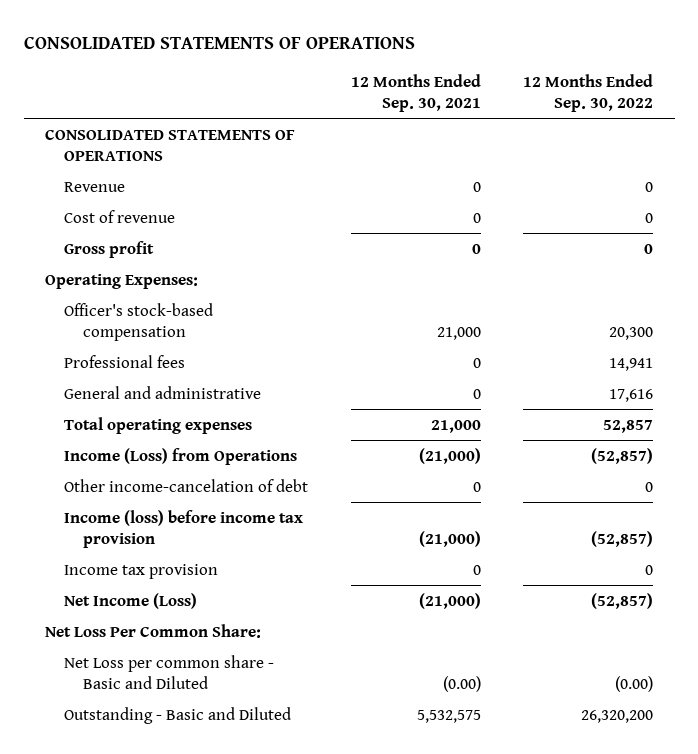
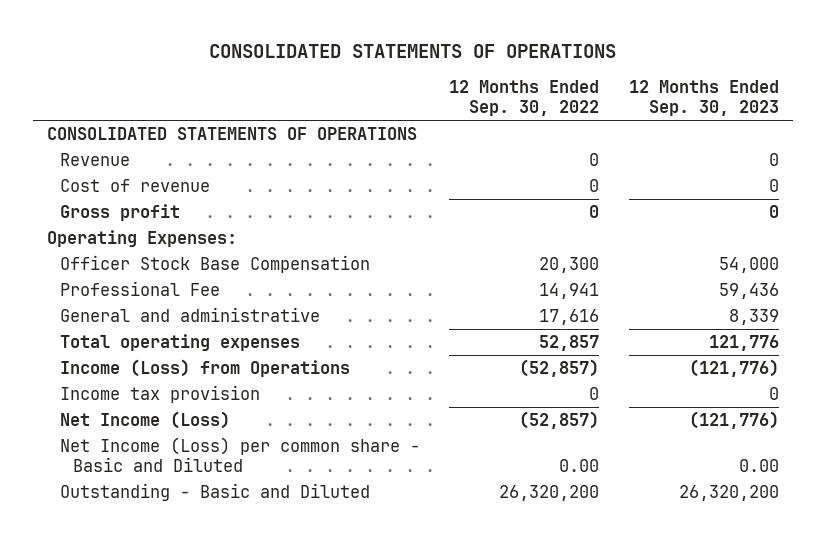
- | 12 Months Ended Sep. 30, 2021 | 12 Months Ended Sep. 30, 2022
+ | 12 Months Ended Sep. 30, 2022 | 12 Months Ended Sep. 30, 2023
- Officer's stock-based compensation | 21,000 | 20,300
- Professional fees | 0 | 14,941
+ Officer Stock Base Compensation | 20,300 | 54,000
+ Professional Fee | 14,941 | 59,436
- Other income-cancelation of debt | 0 | 0
- Income (loss) before income tax provision | (21,000) | (52,857)
- Net Loss Per Common Share:
- Net Loss per common share - Basic and Diluted | (0.00) | (0.00)
+ Net Income (Loss) per common share - Basic and Diluted | 0.00 | 0.00

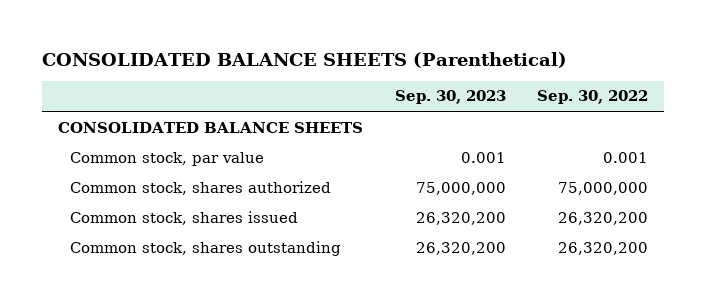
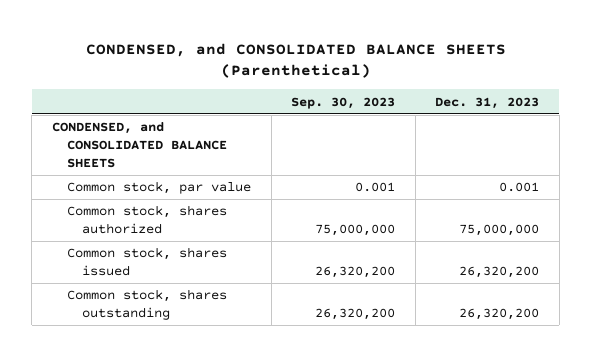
- CONSOLIDATED BALANCE SHEETS (Parenthetical)
+ CONDENSED, and CONSOLIDATED BALANCE SHEETS (Parenthetical)
- | Sep. 30, 2023 | Sep. 30, 2022
+ | Sep. 30, 2023 | Dec. 31, 2023
- CONSOLIDATED BALANCE SHEETS
+ CONDENSED, and CONSOLIDATED BALANCE SHEETS

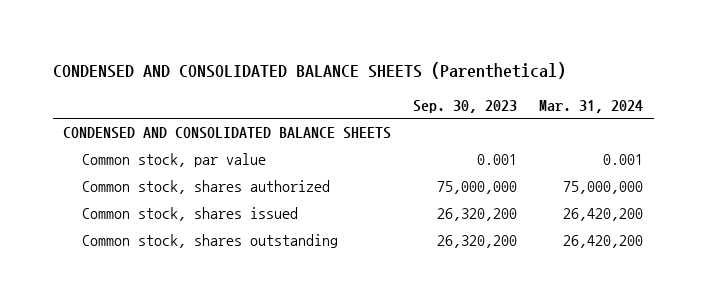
- CONDENSED, and CONSOLIDATED BALANCE SHEETS (Parenthetical)
+ CONDENSED AND CONSOLIDATED BALANCE SHEETS (Parenthetical)
- | Sep. 30, 2023 | Dec. 31, 2023
+ | Sep. 30, 2023 | Mar. 31, 2024
- CONDENSED, and CONSOLIDATED BALANCE SHEETS
+ CONDENSED AND CONSOLIDATED BALANCE SHEETS

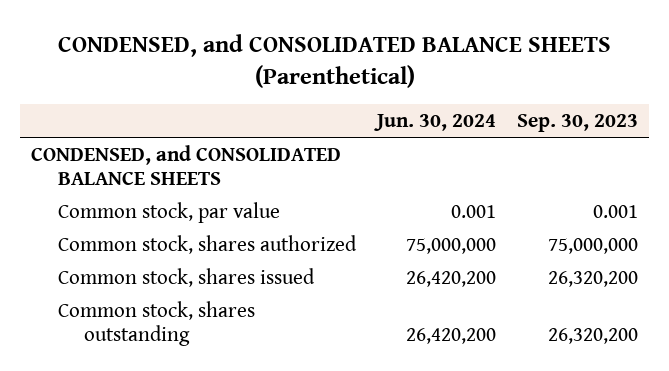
- CONDENSED AND CONSOLIDATED BALANCE SHEETS (Parenthetical)
+ CONDENSED, and CONSOLIDATED BALANCE SHEETS (Parenthetical)
- | Sep. 30, 2023 | Mar. 31, 2024
+ | Jun. 30, 2024 | Sep. 30, 2023
- CONDENSED AND CONSOLIDATED BALANCE SHEETS
+ CONDENSED, and CONSOLIDATED BALANCE SHEETS

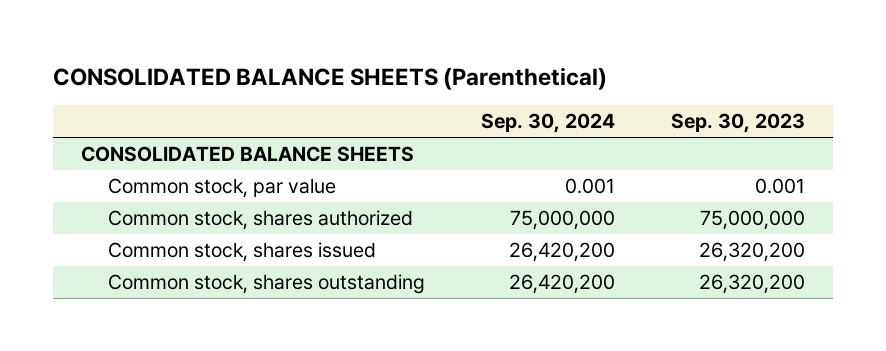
- CONDENSED, and CONSOLIDATED BALANCE SHEETS (Parenthetical)
+ CONSOLIDATED BALANCE SHEETS (Parenthetical)
- | Jun. 30, 2024 | Sep. 30, 2023
+ | Sep. 30, 2024 | Sep. 30, 2023
- CONDENSED, and CONSOLIDATED BALANCE SHEETS
+ CONSOLIDATED BALANCE SHEETS

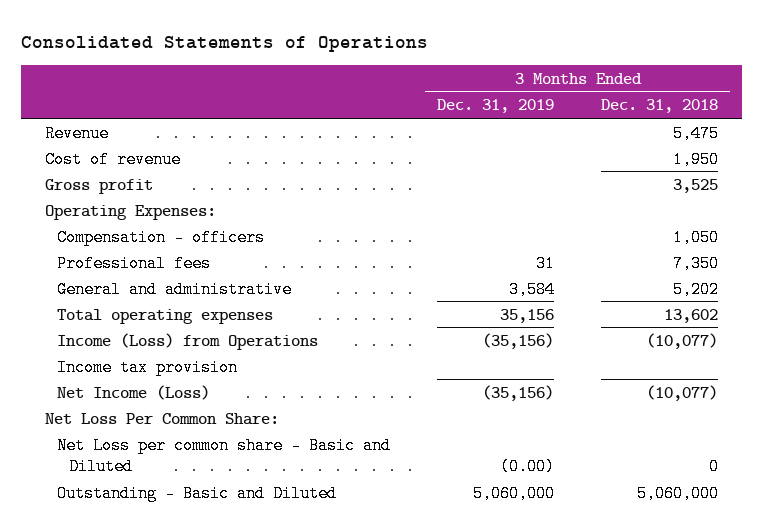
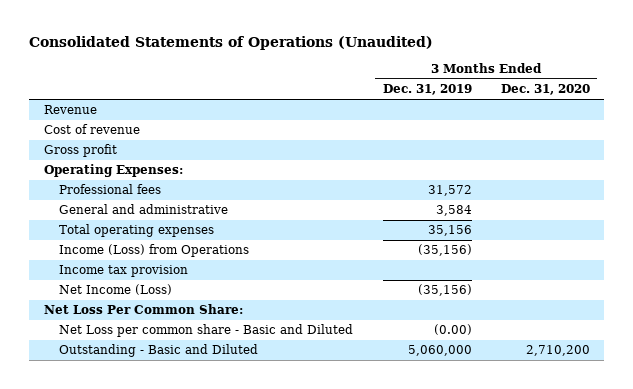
- Consolidated Statements of Operations
+ Consolidated Statements of Operations (Unaudited)
- | 3 Months Ended Dec. 31, 2019 | 3 Months Ended Dec. 31, 2018
+ | 3 Months Ended Dec. 31, 2019 | 3 Months Ended Dec. 31, 2020
- Compensation - officers | | 1,050
- Professional fees | 31 | 7,350
+ Professional fees | 31,572 |

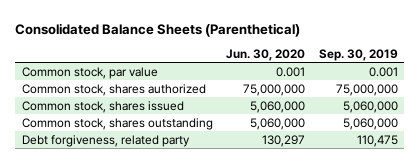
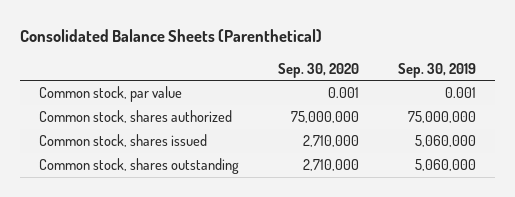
- | Jun. 30, 2020 | Sep. 30, 2019
+ | Sep. 30, 2020 | Sep. 30, 2019
- Debt forgiveness, related party | 130,297 | 110,475

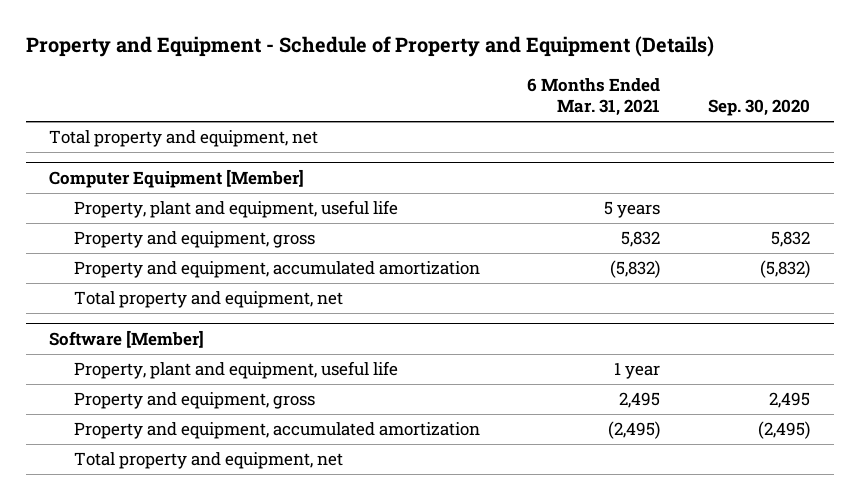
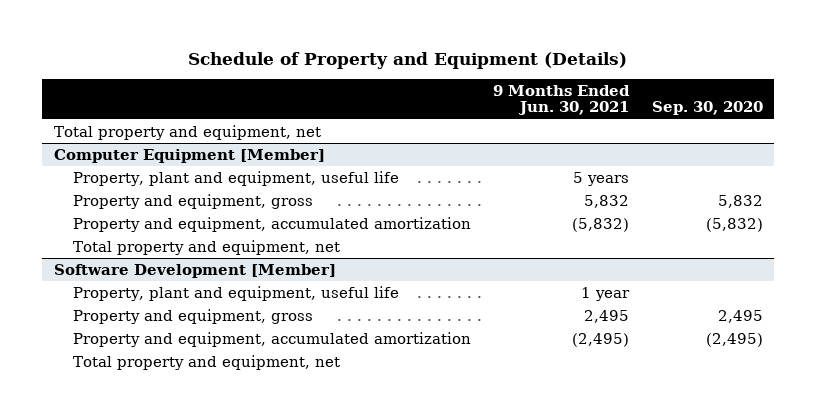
- Property and Equipment - Schedule of Property and Equipment (Details)
+ Schedule of Property and Equipment (Details)
- | 6 Months Ended Mar. 31, 2021 | Sep. 30, 2020
+ | 9 Months Ended Jun. 30, 2021 | Sep. 30, 2020
- Software [Member]
+ Software Development [Member]

